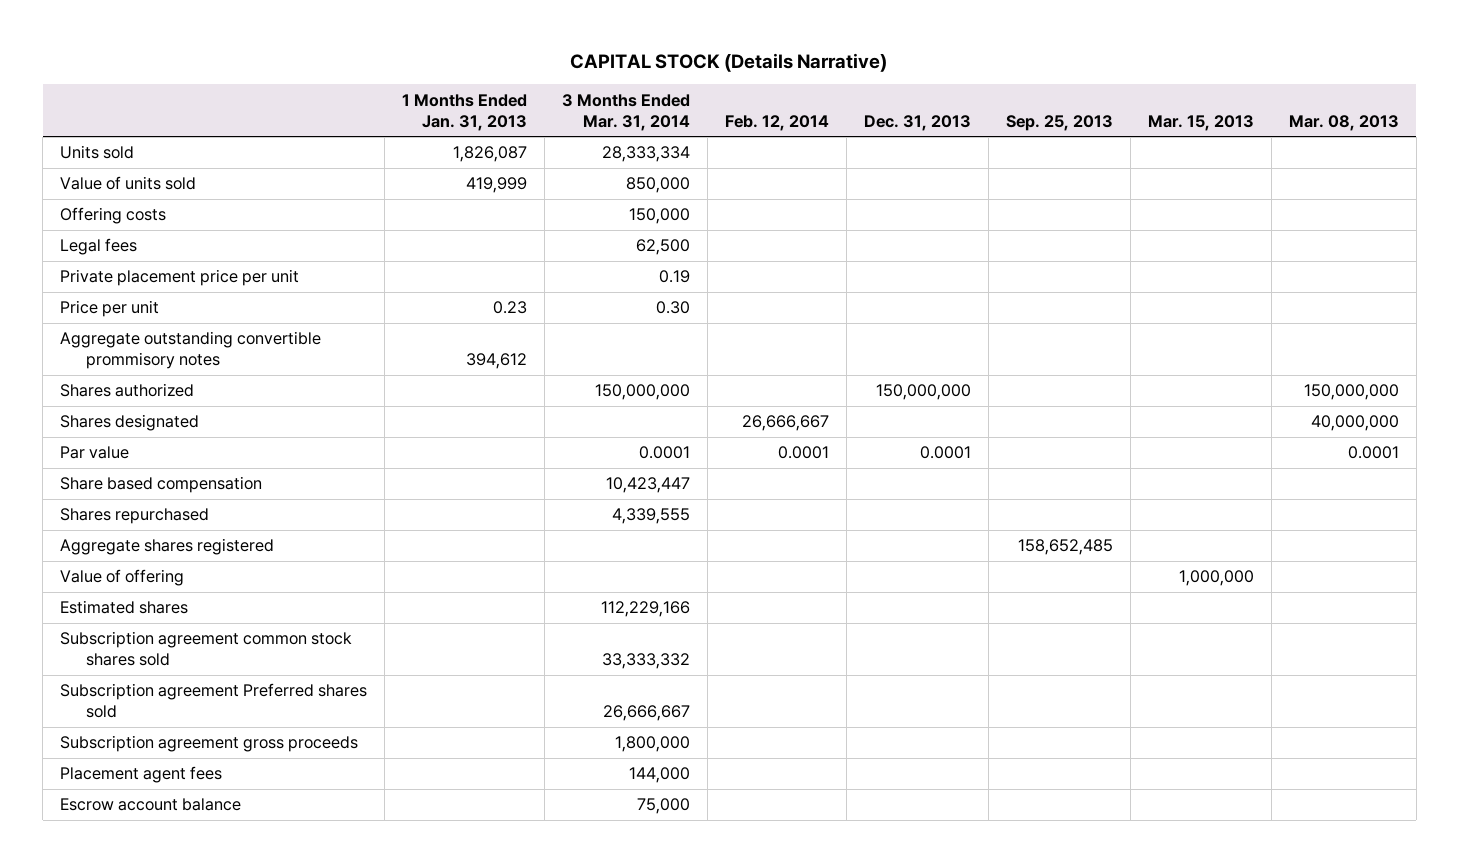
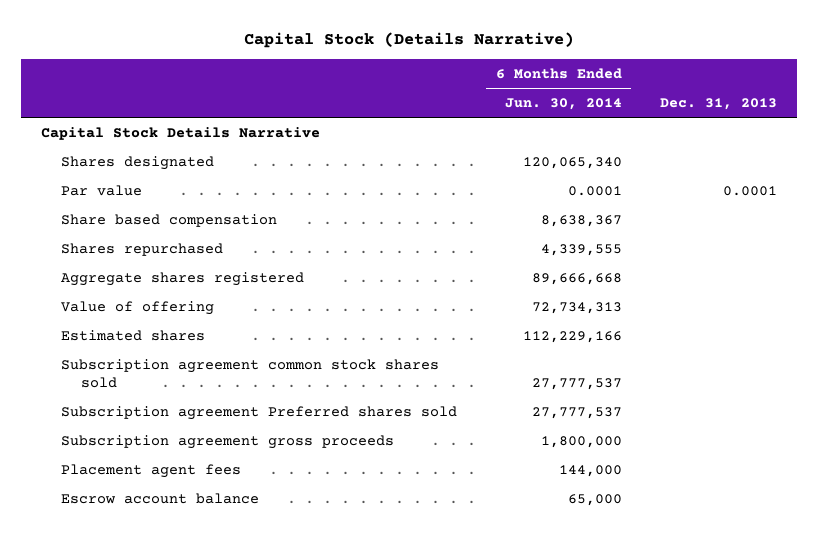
- CAPITAL STOCK (Details Narrative)
+ Capital Stock (Details Narrative)
- | 1 Months Ended Jan. 31, 2013 | 3 Months Ended Mar. 31, 2014 | Feb. 12, 2014 | Dec. 31, 2013 | Sep. 25, 2013 | Mar. 15, 2013 | Mar. 08, 2013
+ | 6 Months Ended Jun. 30, 2014 | Dec. 31, 2013
- Units sold | 1,826,087 | 28,333,334 | | | | |
- Value of units sold | 419,999 | 850,000 | | | | |
- Offering costs | | 150,000 | | | | |
- Legal fees | | 62,500 | | | | |
- Private placement price per unit | | 0.19 | | | | |
- Price per unit | 0.23 | 0.30 | | | | |
- Aggregate outstanding convertible prommisory notes | 394,612 | | | | | |
- Shares authorized | | 150,000,000 | | 150,000,000 | | | 150,000,000
+ Capital Stock Details Narrative

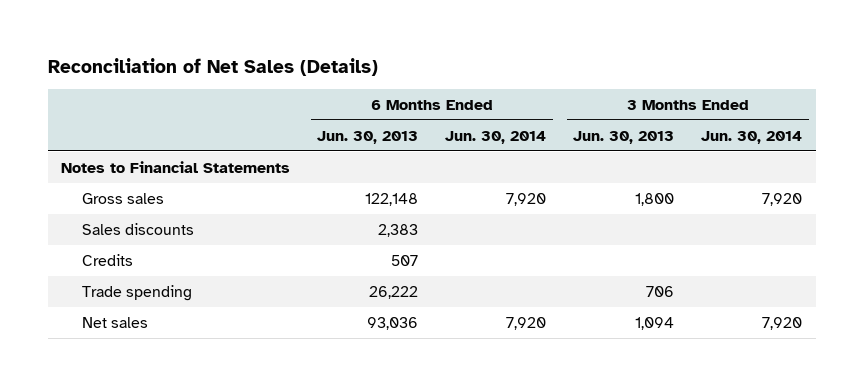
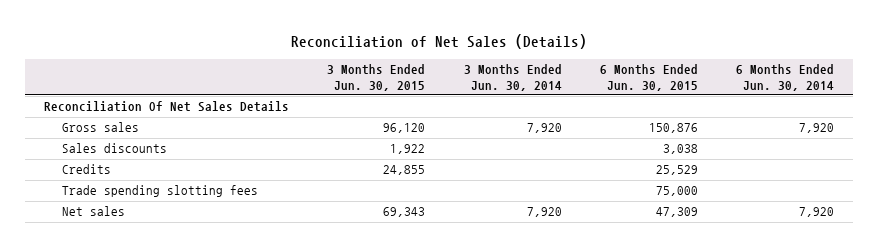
- | 6 Months Ended Jun. 30, 2013 | 6 Months Ended Jun. 30, 2014 | 3 Months Ended Jun. 30, 2013 | 3 Months Ended Jun. 30, 2014
+ | 3 Months Ended Jun. 30, 2015 | 3 Months Ended Jun. 30, 2014 | 6 Months Ended Jun. 30, 2015 | 6 Months Ended Jun. 30, 2014
- Notes to Financial Statements
+ Reconciliation Of Net Sales Details
- Trade spending | 26,222 | | 706 |
+ Trade spending slotting fees | | | 75,000 |

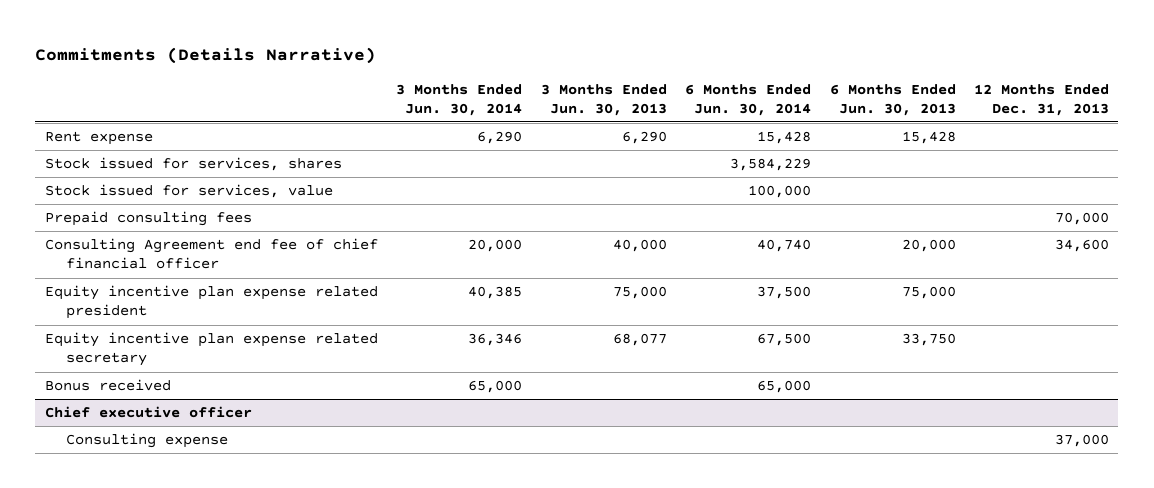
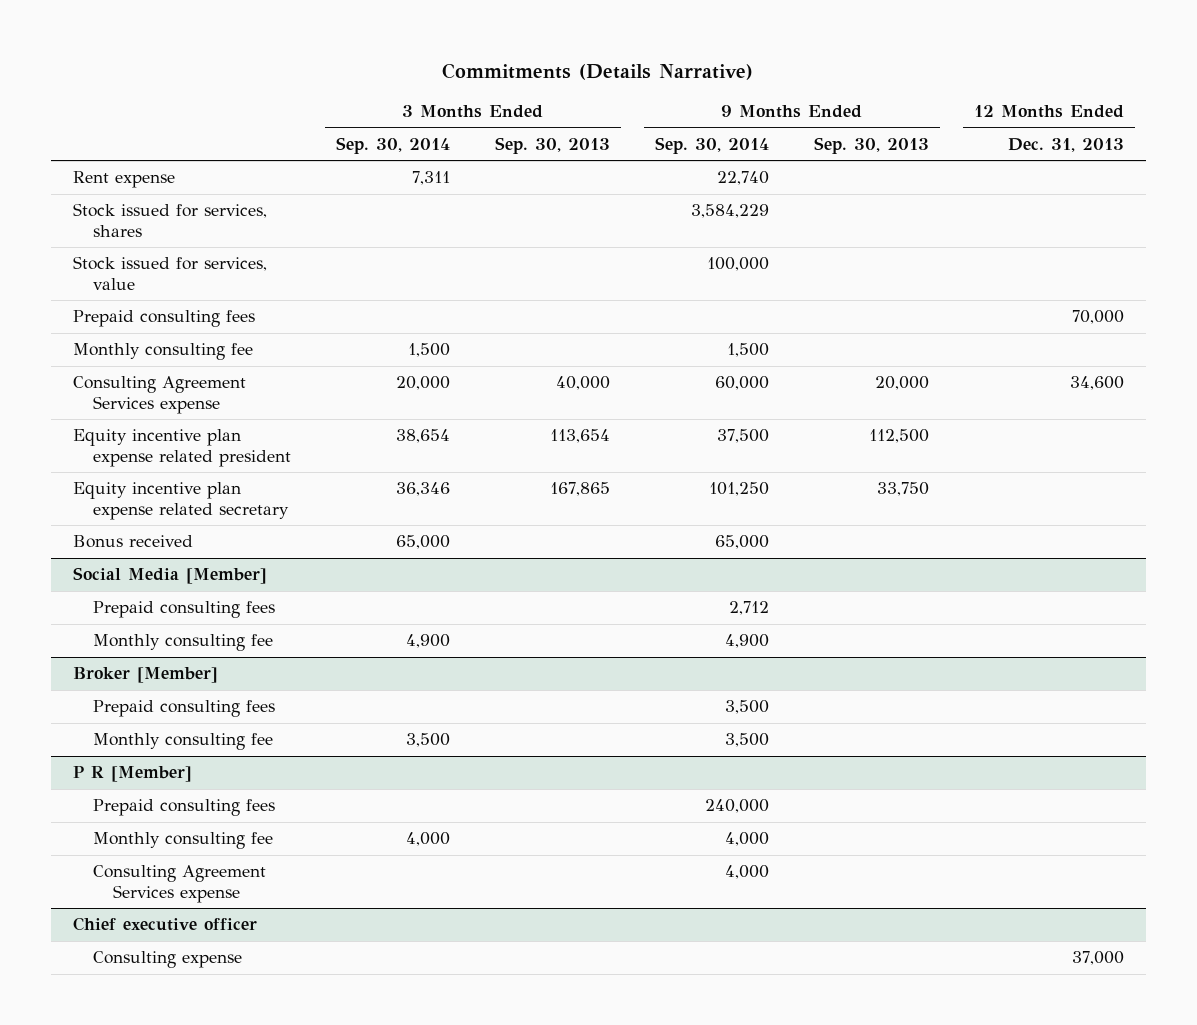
- | 3 Months Ended Jun. 30, 2014 | 3 Months Ended Jun. 30, 2013 | 6 Months Ended Jun. 30, 2014 | 6 Months Ended Jun. 30, 2013 | 12 Months Ended Dec. 31, 2013
+ | 3 Months Ended Sep. 30, 2014 | 3 Months Ended Sep. 30, 2013 | 9 Months Ended Sep. 30, 2014 | 9 Months Ended Sep. 30, 2013 | 12 Months Ended Dec. 31, 2013
- Consulting Agreement end fee of chief financial officer | 20,000 | 40,000 | 40,740 | 20,000 | 34,600
+ Monthly consulting fee | 1,500 | | 1,500 | |
+ Consulting Agreement Services expense | 20,000 | 40,000 | 60,000 | 20,000 | 34,600
+ Social Media [Member]
+ Prepaid consulting fees | | | 2,712 | |
+ Monthly consulting fee | 4,900 | | 4,900 | |
+ Broker [Member]
+ Prepaid consulting fees | | | 3,500 | |
+ Monthly consulting fee | 3,500 | | 3,500 | |
+ P R [Member]
+ Prepaid consulting fees | | | 240,000 | |
+ Monthly consulting fee | 4,000 | | 4,000 | |
+ Consulting Agreement Services expense | | | 4,000 | |

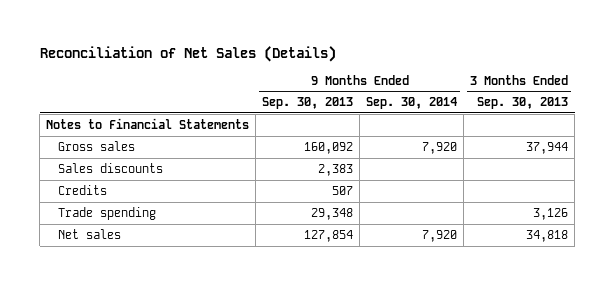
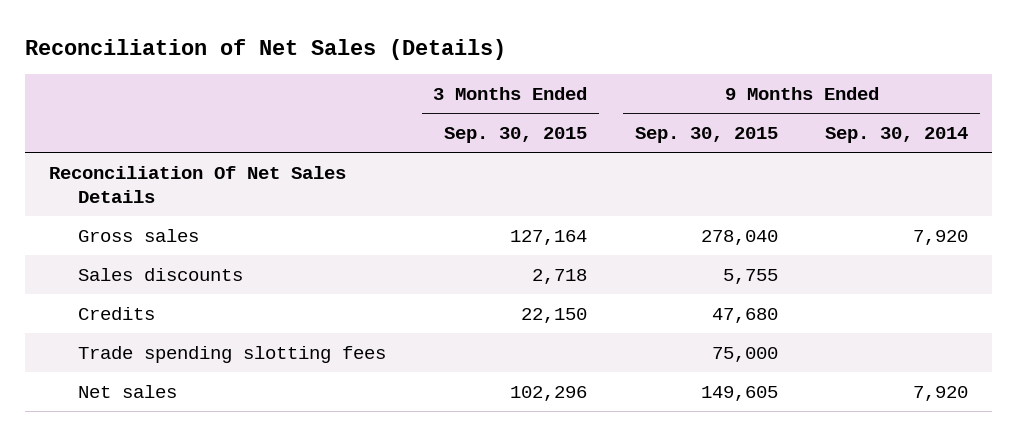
- | 9 Months Ended Sep. 30, 2013 | 9 Months Ended Sep. 30, 2014 | 3 Months Ended Sep. 30, 2013
+ | 3 Months Ended Sep. 30, 2015 | 9 Months Ended Sep. 30, 2015 | 9 Months Ended Sep. 30, 2014
- Notes to Financial Statements
+ Reconciliation Of Net Sales Details
- Trade spending | 29,348 | | 3,126
+ Trade spending slotting fees | | 75,000 |

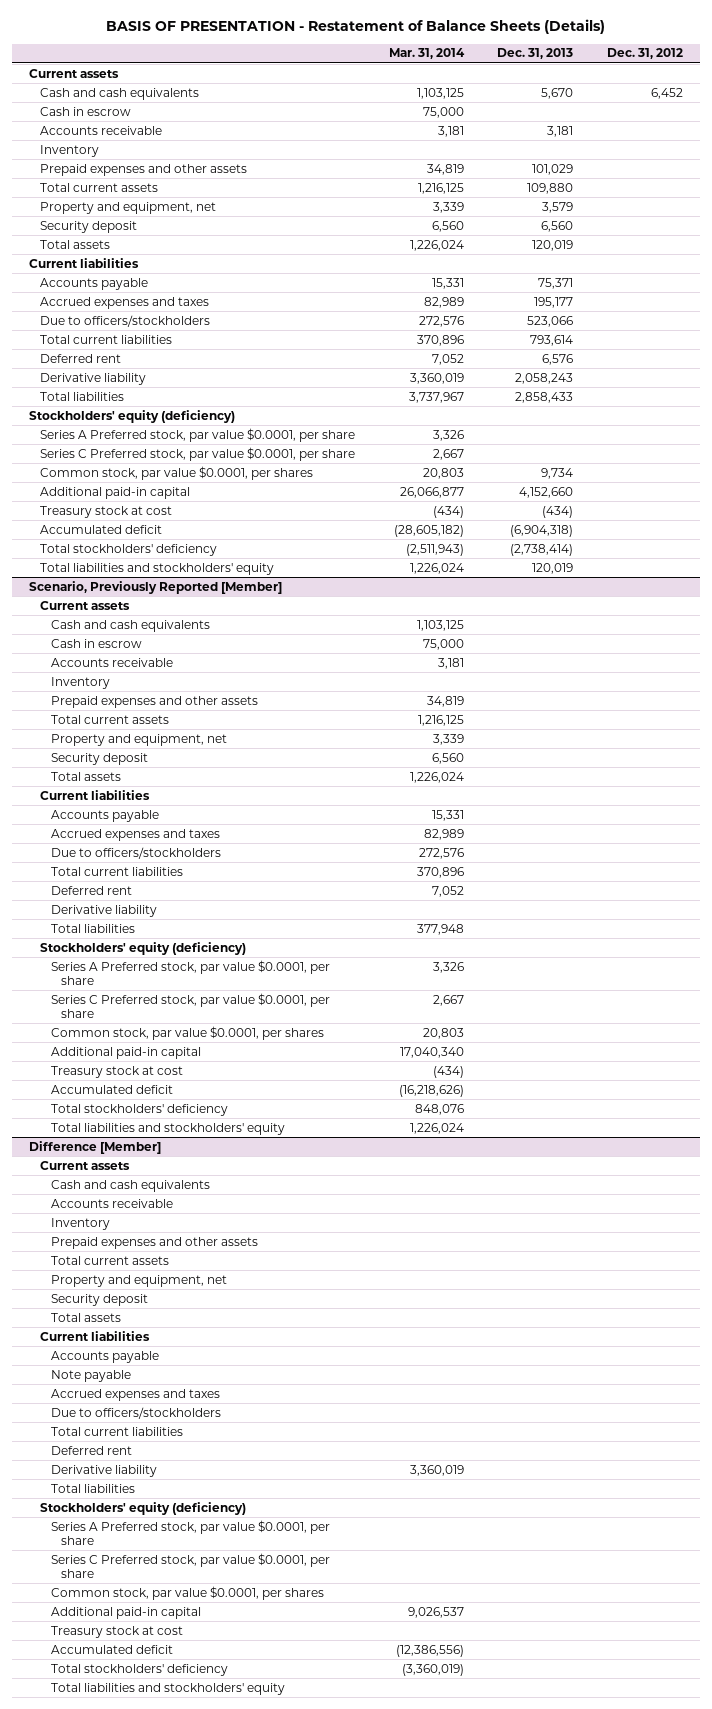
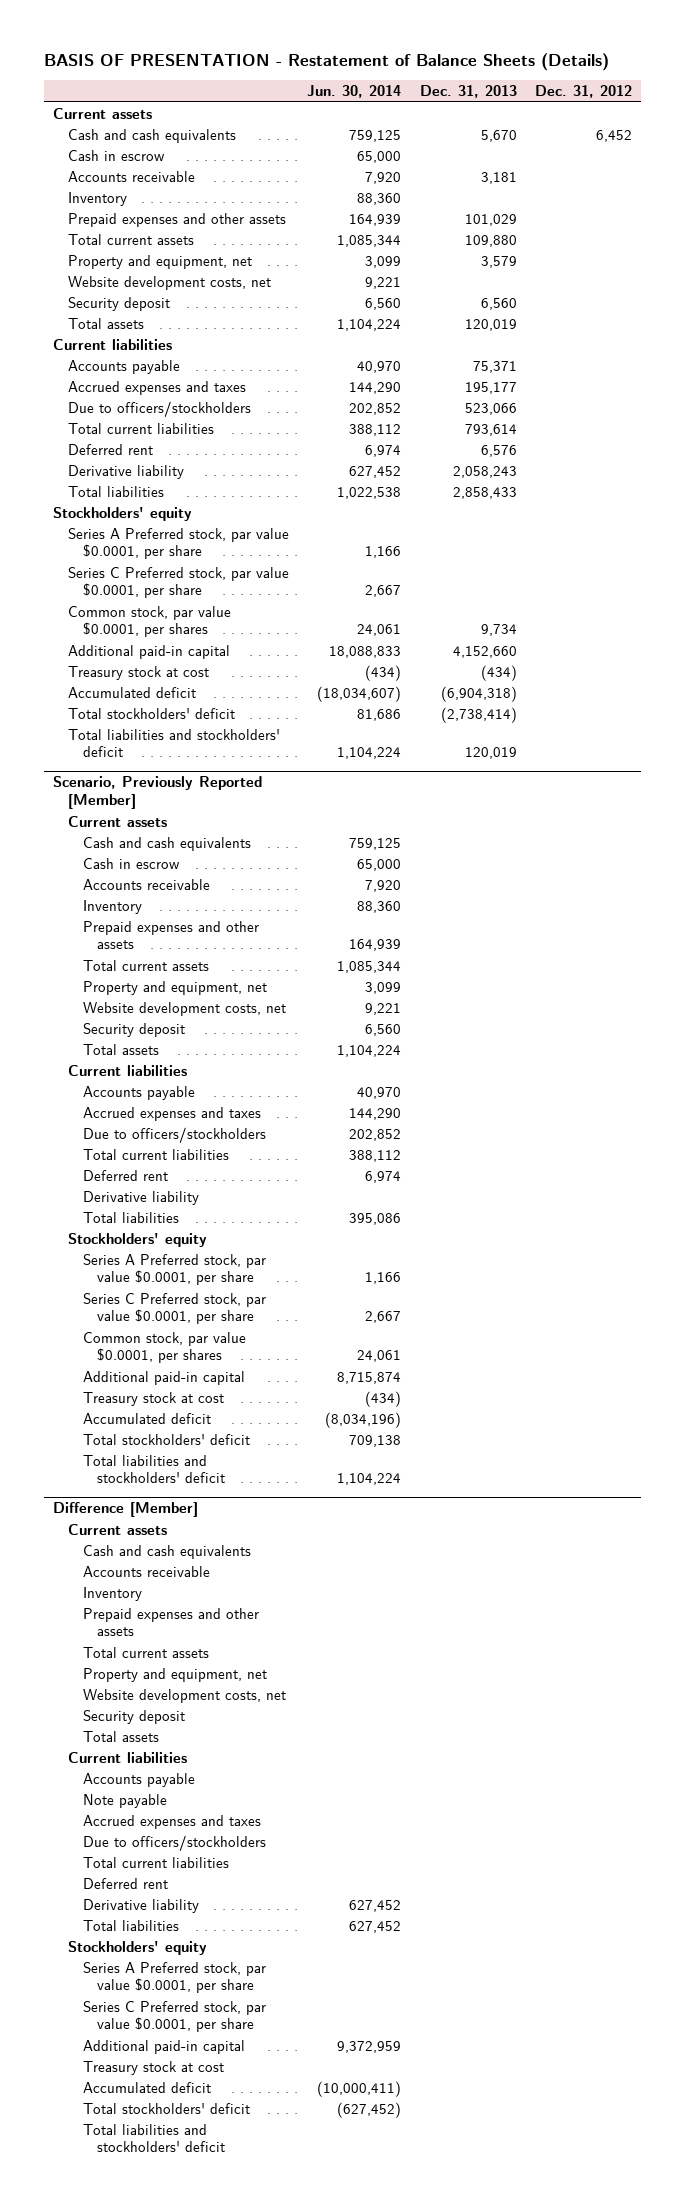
- | Mar. 31, 2014 | Dec. 31, 2013 | Dec. 31, 2012
+ | Jun. 30, 2014 | Dec. 31, 2013 | Dec. 31, 2012
+ Website development costs, net | 9,221 | |
- Stockholders' equity (deficiency)
+ Stockholders' equity
- Total stockholders' deficiency | (2,511,943) | (2,738,414) |
- Total liabilities and stockholders' equity | 1,226,024 | 120,019 |
+ Total stockholders' deficit | 81,686 | (2,738,414) |
+ Total liabilities and stockholders' deficit | 1,104,224 | 120,019 |
@ Scenario, Previously Reported [Member]
+ Website development costs, net | 9,221 | |
- Stockholders' equity (deficiency)
+ Stockholders' equity
- Total stockholders' deficiency | 848,076 | |
- Total liabilities and stockholders' equity | 1,226,024 | |
+ Total stockholders' deficit | 709,138 | |
+ Total liabilities and stockholders' deficit | 1,104,224 | |
@ Difference [Member]
+ Website development costs, net
- Stockholders' equity (deficiency)
+ Stockholders' equity
- Common stock, par value $0.0001, per shares
- Total stockholders' deficiency | (3,360,019) | |
- Total liabilities and stockholders' equity
+ Total stockholders' deficit | (627,452) | |
+ Total liabilities and stockholders' deficit

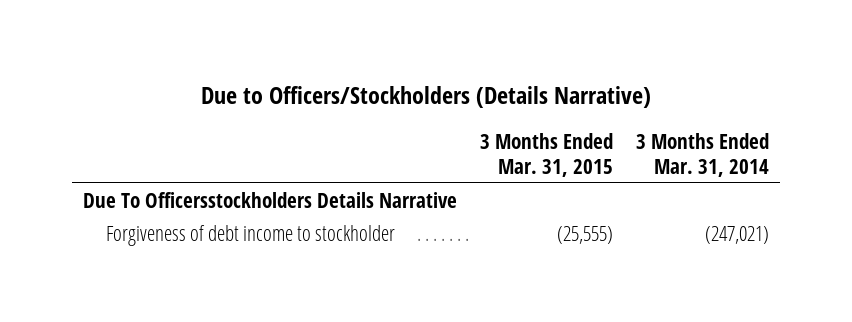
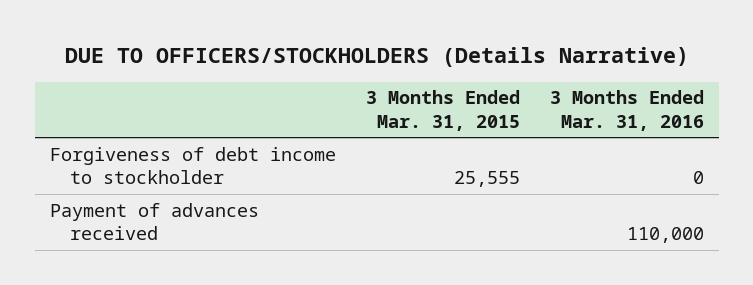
- Due to Officers/Stockholders (Details Narrative)
+ DUE TO OFFICERS/STOCKHOLDERS (Details Narrative)
- | 3 Months Ended Mar. 31, 2015 | 3 Months Ended Mar. 31, 2014
+ | 3 Months Ended Mar. 31, 2015 | 3 Months Ended Mar. 31, 2016
- Due To Officersstockholders Details Narrative
- Forgiveness of debt income to stockholder | (25,555) | (247,021)
+ Forgiveness of debt income to stockholder | 25,555 | 0
+ Payment of advances received | | 110,000

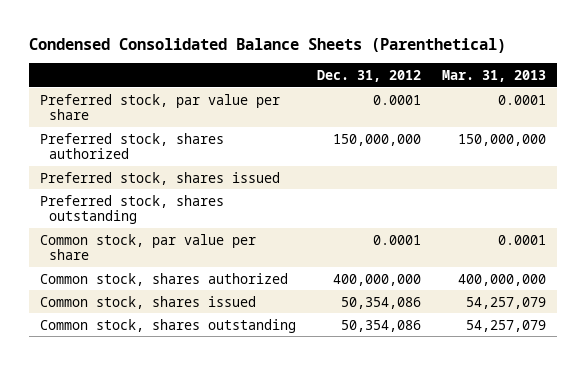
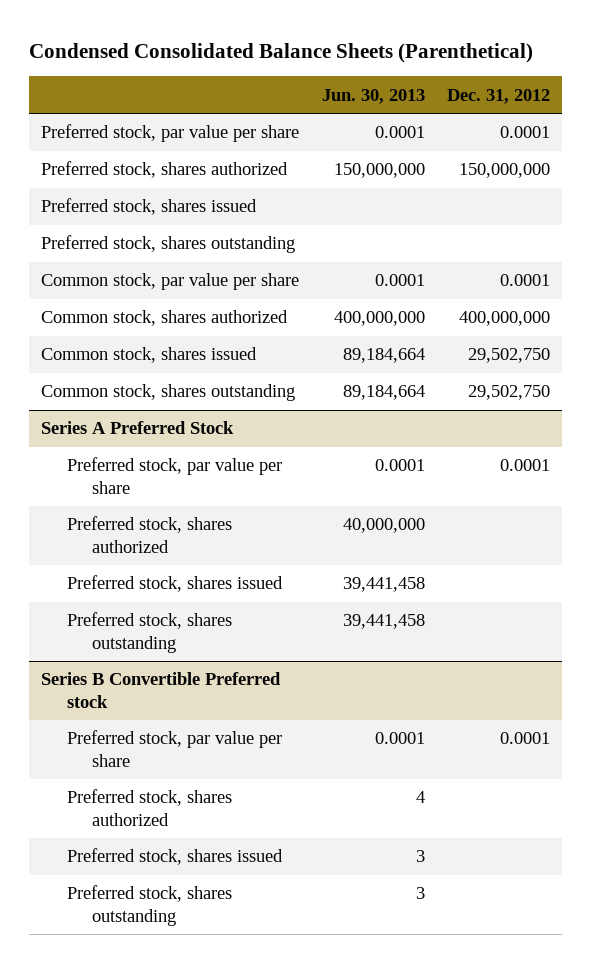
- | Dec. 31, 2012 | Mar. 31, 2013
+ | Jun. 30, 2013 | Dec. 31, 2012
- Common stock, shares issued | 50,354,086 | 54,257,079
- Common stock, shares outstanding | 50,354,086 | 54,257,079
+ Common stock, shares issued | 89,184,664 | 29,502,750
+ Common stock, shares outstanding | 89,184,664 | 29,502,750
+ Series A Preferred Stock
+ Preferred stock, par value per share | 0.0001 | 0.0001
+ Preferred stock, shares authorized | 40,000,000 |
+ Preferred stock, shares issued | 39,441,458 |
+ Preferred stock, shares outstanding | 39,441,458 |
+ Series B Convertible Preferred stock
+ Preferred stock, par value per share | 0.0001 | 0.0001
+ Preferred stock, shares authorized | 4 |
+ Preferred stock, shares issued | 3 |
+ Preferred stock, shares outstanding | 3 |

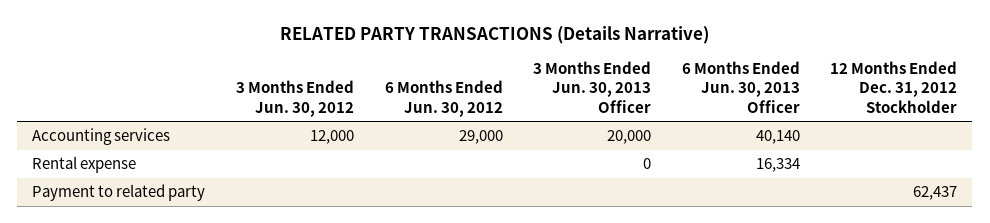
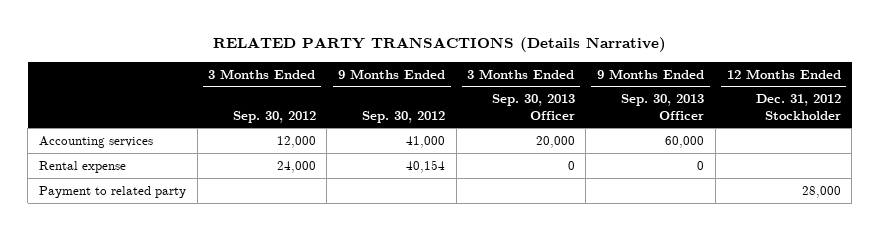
- | 3 Months Ended Jun. 30, 2012 | 6 Months Ended Jun. 30, 2012 | 3 Months Ended Jun. 30, 2013 Officer | 6 Months Ended Jun. 30, 2013 Officer | 12 Months Ended Dec. 31, 2012 Stockholder
+ | 3 Months Ended Sep. 30, 2012 | 9 Months Ended Sep. 30, 2012 | 3 Months Ended Sep. 30, 2013 Officer | 9 Months Ended Sep. 30, 2013 Officer | 12 Months Ended Dec. 31, 2012 Stockholder
- Payment to related party | | | | | 62,437
+ Payment to related party | | | | | 28,000

